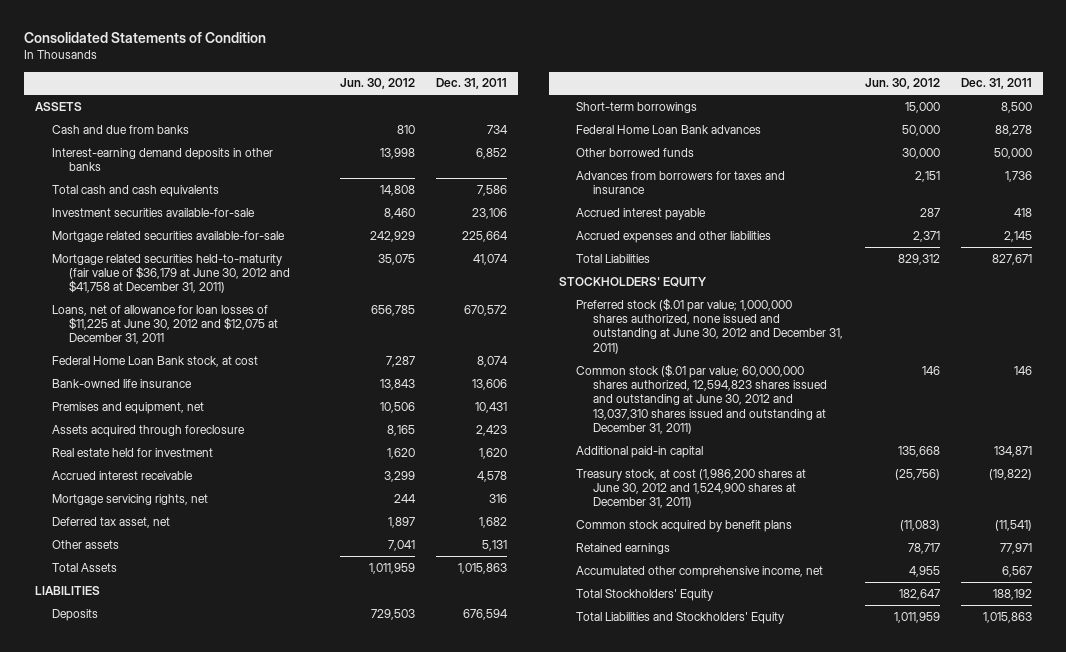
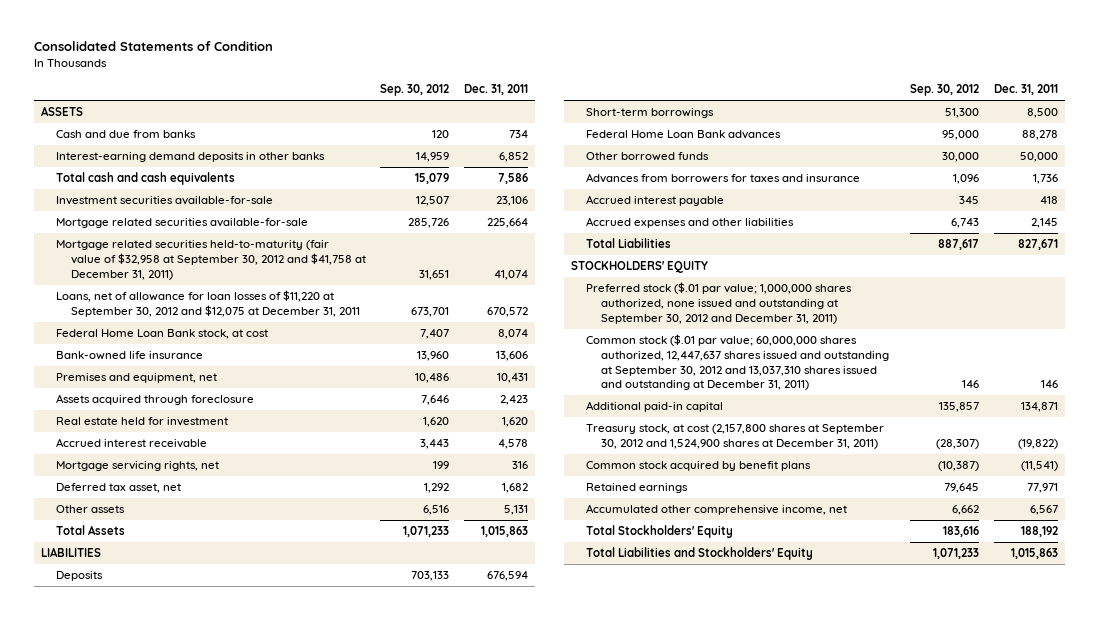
- | Jun. 30, 2012 | Dec. 31, 2011
+ | Sep. 30, 2012 | Dec. 31, 2011
- Mortgage related securities held-to-maturity (fair value of $36,179 at June 30, 2012 and $41,758 at December 31, 2011) | 35,075 | 41,074
- Loans, net of allowance for loan losses of $11,225 at June 30, 2012 and $12,075 at December 31, 2011 | 656,785 | 670,572
+ Mortgage related securities held-to-maturity (fair value of $32,958 at September 30, 2012 and $41,758 at December 31, 2011) | 31,651 | 41,074
+ Loans, net of allowance for loan losses of $11,220 at September 30, 2012 and $12,075 at December 31, 2011 | 673,701 | 670,572
- Preferred stock ($.01 par value; 1,000,000 shares authorized, none issued and outstanding at June 30, 2012 and December 31, 2011)
- Common stock ($.01 par value; 60,000,000 shares authorized, 12,594,823 shares issued and outstanding at June 30, 2012 and 13,037,310 shares issued and outstanding at December 31, 2011) | 146 | 146
+ Preferred stock ($.01 par value; 1,000,000 shares authorized, none issued and outstanding at September 30, 2012 and December 31, 2011)
+ Common stock ($.01 par value; 60,000,000 shares authorized, 12,447,637 shares issued and outstanding at September 30, 2012 and 13,037,310 shares issued and outstanding at December 31, 2011) | 146 | 146
- Treasury stock, at cost (1,986,200 shares at June 30, 2012 and 1,524,900 shares at December 31, 2011) | (25,756) | (19,822)
+ Treasury stock, at cost (2,157,800 shares at September 30, 2012 and 1,524,900 shares at December 31, 2011) | (28,307) | (19,822)

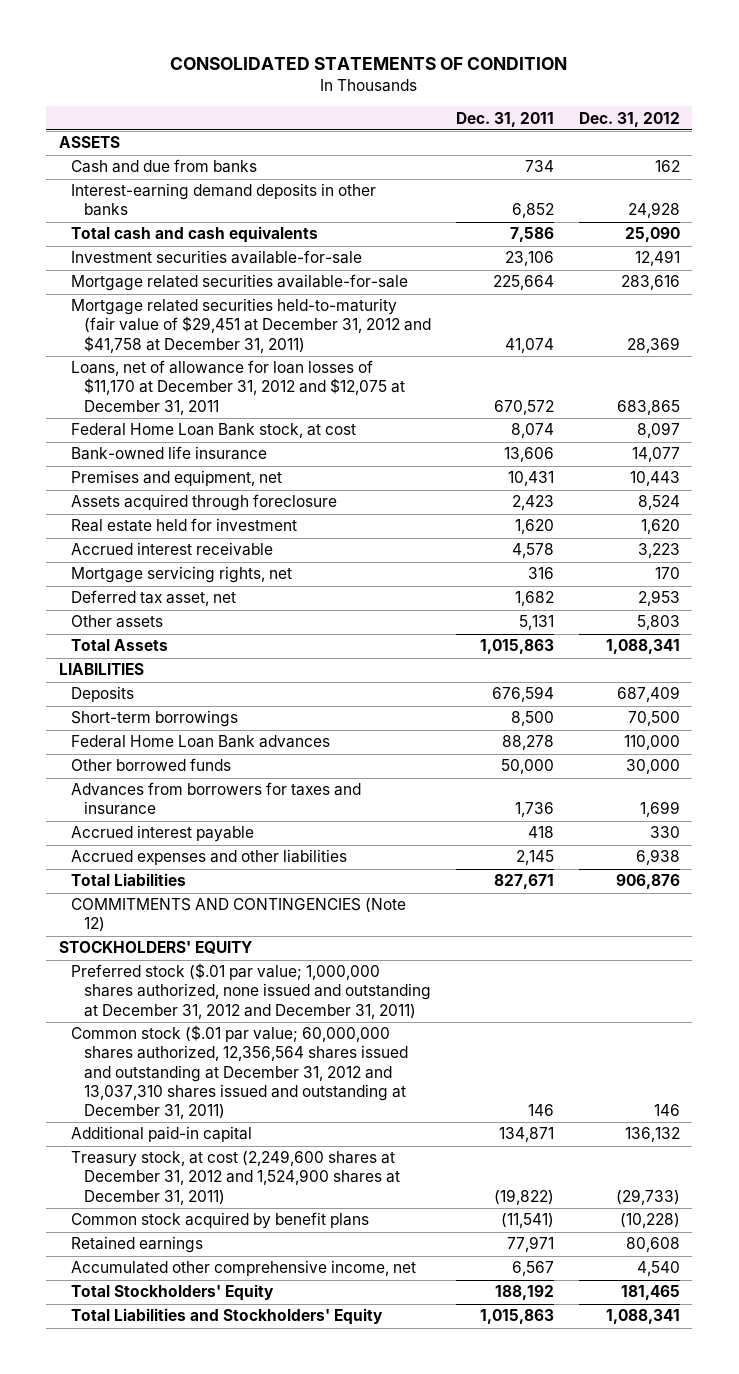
- Consolidated Statements of Condition
+ CONSOLIDATED STATEMENTS OF CONDITION
- | Sep. 30, 2012 | Dec. 31, 2011
+ | Dec. 31, 2011 | Dec. 31, 2012
- Mortgage related securities held-to-maturity (fair value of $32,958 at September 30, 2012 and $41,758 at December 31, 2011) | 31,651 | 41,074
- Loans, net of allowance for loan losses of $11,220 at September 30, 2012 and $12,075 at December 31, 2011 | 673,701 | 670,572
+ Mortgage related securities held-to-maturity (fair value of $29,451 at December 31, 2012 and $41,758 at December 31, 2011) | 41,074 | 28,369
+ Loans, net of allowance for loan losses of $11,170 at December 31, 2012 and $12,075 at December 31, 2011 | 670,572 | 683,865
+ COMMITMENTS AND CONTINGENCIES (Note 12)
- Preferred stock ($.01 par value; 1,000,000 shares authorized, none issued and outstanding at September 30, 2012 and December 31, 2011)
- Common stock ($.01 par value; 60,000,000 shares authorized, 12,447,637 shares issued and outstanding at September 30, 2012 and 13,037,310 shares issued and outstanding at December 31, 2011) | 146 | 146
+ Preferred stock ($.01 par value; 1,000,000 shares authorized, none issued and outstanding at December 31, 2012 and December 31, 2011)
+ Common stock ($.01 par value; 60,000,000 shares authorized, 12,356,564 shares issued and outstanding at December 31, 2012 and 13,037,310 shares issued and outstanding at December 31, 2011) | 146 | 146
- Treasury stock, at cost (2,157,800 shares at September 30, 2012 and 1,524,900 shares at December 31, 2011) | (28,307) | (19,822)
+ Treasury stock, at cost (2,249,600 shares at December 31, 2012 and 1,524,900 shares at December 31, 2011) | (19,822) | (29,733)

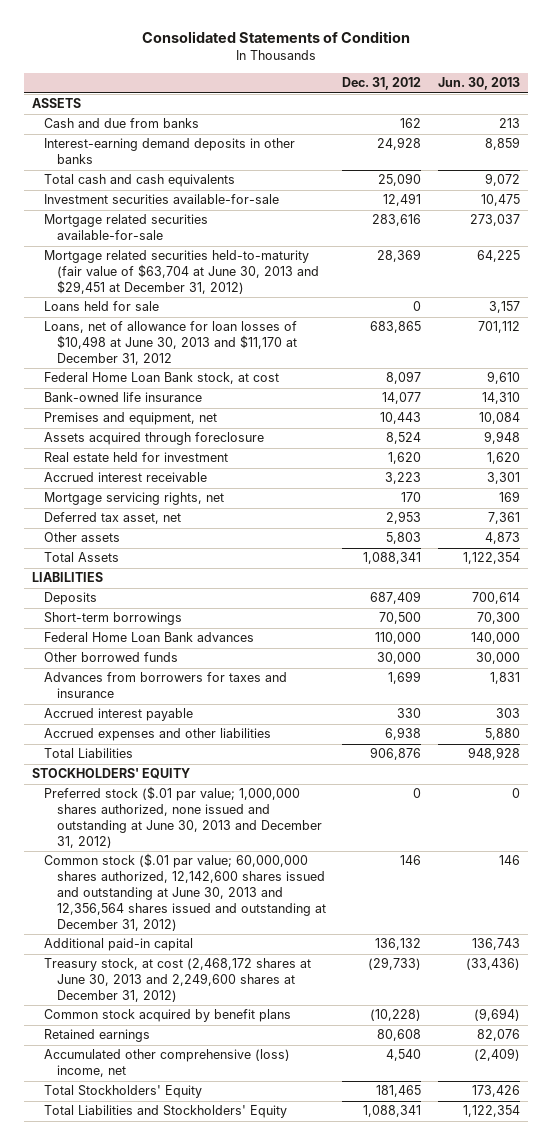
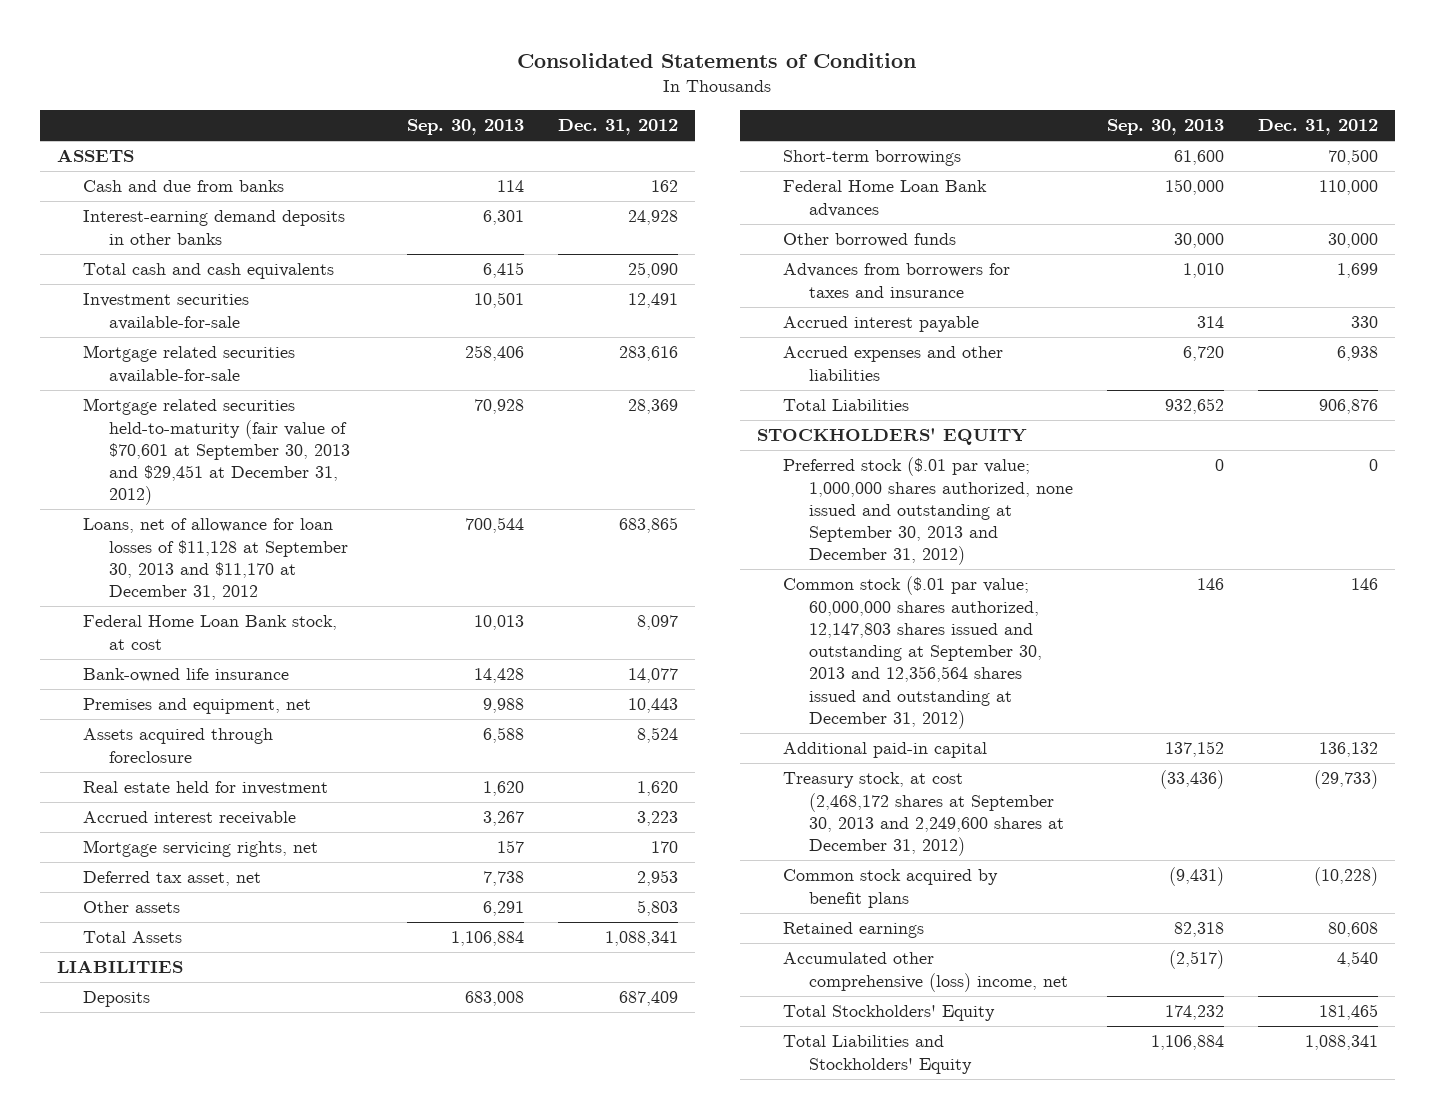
- | Dec. 31, 2012 | Jun. 30, 2013
+ | Sep. 30, 2013 | Dec. 31, 2012
- Mortgage related securities held-to-maturity (fair value of $63,704 at June 30, 2013 and $29,451 at December 31, 2012) | 28,369 | 64,225
- Loans held for sale | 0 | 3,157
- Loans, net of allowance for loan losses of $10,498 at June 30, 2013 and $11,170 at December 31, 2012 | 683,865 | 701,112
+ Mortgage related securities held-to-maturity (fair value of $70,601 at September 30, 2013 and $29,451 at December 31, 2012) | 70,928 | 28,369
+ Loans, net of allowance for loan losses of $11,128 at September 30, 2013 and $11,170 at December 31, 2012 | 700,544 | 683,865
- Preferred stock ($.01 par value; 1,000,000 shares authorized, none issued and outstanding at June 30, 2013 and December 31, 2012) | 0 | 0
- Common stock ($.01 par value; 60,000,000 shares authorized, 12,142,600 shares issued and outstanding at June 30, 2013 and 12,356,564 shares issued and outstanding at December 31, 2012) | 146 | 146
+ Preferred stock ($.01 par value; 1,000,000 shares authorized, none issued and outstanding at September 30, 2013 and December 31, 2012) | 0 | 0
+ Common stock ($.01 par value; 60,000,000 shares authorized, 12,147,803 shares issued and outstanding at September 30, 2013 and 12,356,564 shares issued and outstanding at December 31, 2012) | 146 | 146
- Treasury stock, at cost (2,468,172 shares at June 30, 2013 and 2,249,600 shares at December 31, 2012) | (29,733) | (33,436)
+ Treasury stock, at cost (2,468,172 shares at September 30, 2013 and 2,249,600 shares at December 31, 2012) | (33,436) | (29,733)

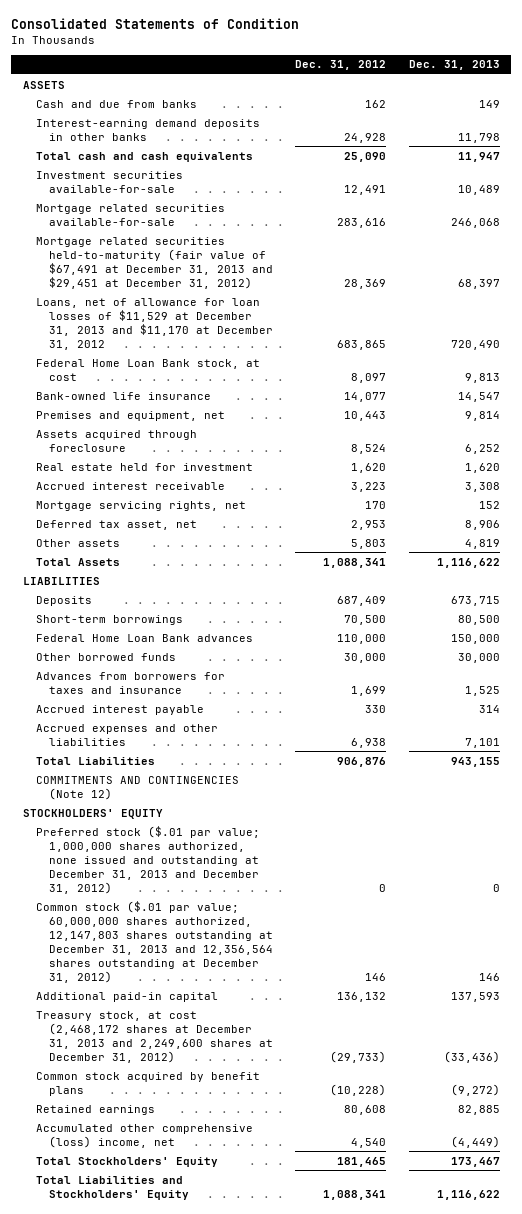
- | Sep. 30, 2013 | Dec. 31, 2012
+ | Dec. 31, 2012 | Dec. 31, 2013
- Mortgage related securities held-to-maturity (fair value of $70,601 at September 30, 2013 and $29,451 at December 31, 2012) | 70,928 | 28,369
- Loans, net of allowance for loan losses of $11,128 at September 30, 2013 and $11,170 at December 31, 2012 | 700,544 | 683,865
+ Mortgage related securities held-to-maturity (fair value of $67,491 at December 31, 2013 and $29,451 at December 31, 2012) | 28,369 | 68,397
+ Loans, net of allowance for loan losses of $11,529 at December 31, 2013 and $11,170 at December 31, 2012 | 683,865 | 720,490
+ COMMITMENTS AND CONTINGENCIES (Note 12)
- Preferred stock ($.01 par value; 1,000,000 shares authorized, none issued and outstanding at September 30, 2013 and December 31, 2012) | 0 | 0
- Common stock ($.01 par value; 60,000,000 shares authorized, 12,147,803 shares issued and outstanding at September 30, 2013 and 12,356,564 shares issued and outstanding at December 31, 2012) | 146 | 146
+ Preferred stock ($.01 par value; 1,000,000 shares authorized, none issued and outstanding at December 31, 2013 and December 31, 2012) | 0 | 0
+ Common stock ($.01 par value; 60,000,000 shares authorized, 12,147,803 shares outstanding at December 31, 2013 and 12,356,564 shares outstanding at December 31, 2012) | 146 | 146
- Treasury stock, at cost (2,468,172 shares at September 30, 2013 and 2,249,600 shares at December 31, 2012) | (33,436) | (29,733)
+ Treasury stock, at cost (2,468,172 shares at December 31, 2013 and 2,249,600 shares at December 31, 2012) | (29,733) | (33,436)

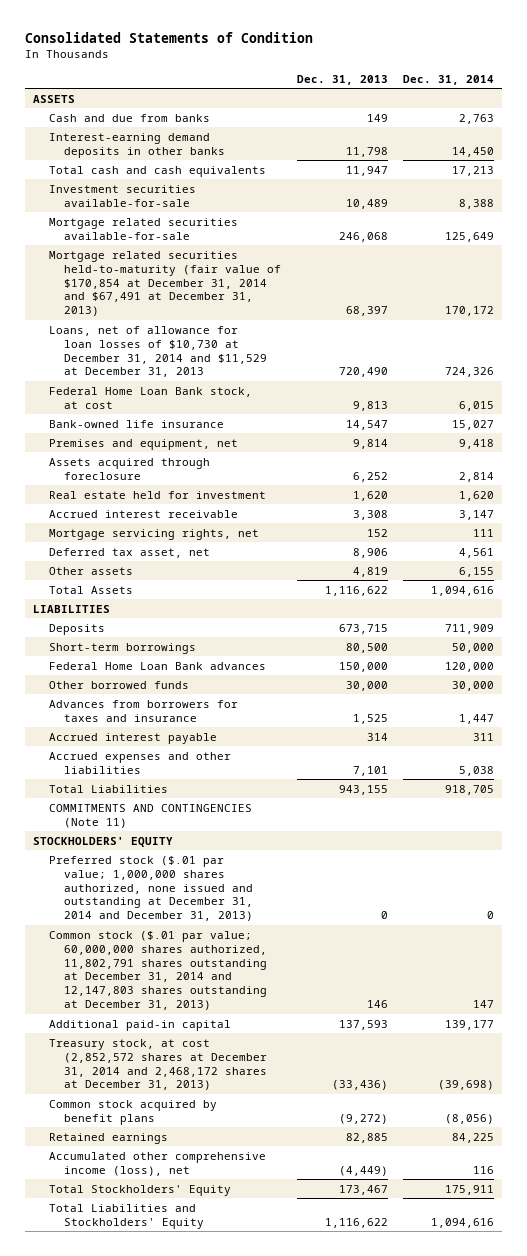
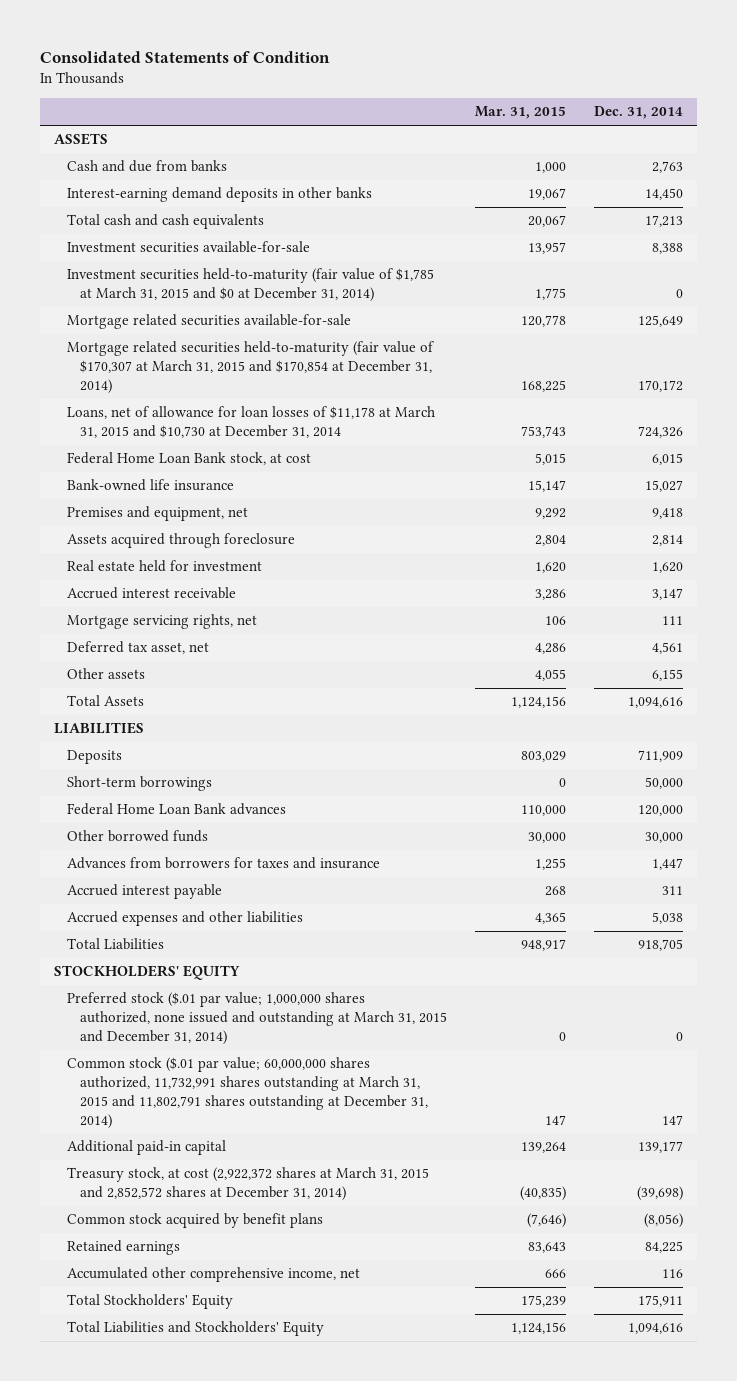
- | Dec. 31, 2013 | Dec. 31, 2014
+ | Mar. 31, 2015 | Dec. 31, 2014
+ Investment securities held-to-maturity (fair value of $1,785 at March 31, 2015 and $0 at December 31, 2014) | 1,775 | 0
- Mortgage related securities held-to-maturity (fair value of $170,854 at December 31, 2014 and $67,491 at December 31, 2013) | 68,397 | 170,172
- Loans, net of allowance for loan losses of $10,730 at December 31, 2014 and $11,529 at December 31, 2013 | 720,490 | 724,326
+ Mortgage related securities held-to-maturity (fair value of $170,307 at March 31, 2015 and $170,854 at December 31, 2014) | 168,225 | 170,172
+ Loans, net of allowance for loan losses of $11,178 at March 31, 2015 and $10,730 at December 31, 2014 | 753,743 | 724,326
- COMMITMENTS AND CONTINGENCIES (Note 11)
- Preferred stock ($.01 par value; 1,000,000 shares authorized, none issued and outstanding at December 31, 2014 and December 31, 2013) | 0 | 0
- Common stock ($.01 par value; 60,000,000 shares authorized, 11,802,791 shares outstanding at December 31, 2014 and 12,147,803 shares outstanding at December 31, 2013) | 146 | 147
+ Preferred stock ($.01 par value; 1,000,000 shares authorized, none issued and outstanding at March 31, 2015 and December 31, 2014) | 0 | 0
+ Common stock ($.01 par value; 60,000,000 shares authorized, 11,732,991 shares outstanding at March 31, 2015 and 11,802,791 shares outstanding at December 31, 2014) | 147 | 147
- Treasury stock, at cost (2,852,572 shares at December 31, 2014 and 2,468,172 shares at December 31, 2013) | (33,436) | (39,698)
+ Treasury stock, at cost (2,922,372 shares at March 31, 2015 and 2,852,572 shares at December 31, 2014) | (40,835) | (39,698)
- Accumulated other comprehensive income (loss), net | (4,449) | 116
+ Accumulated other comprehensive income, net | 666 | 116

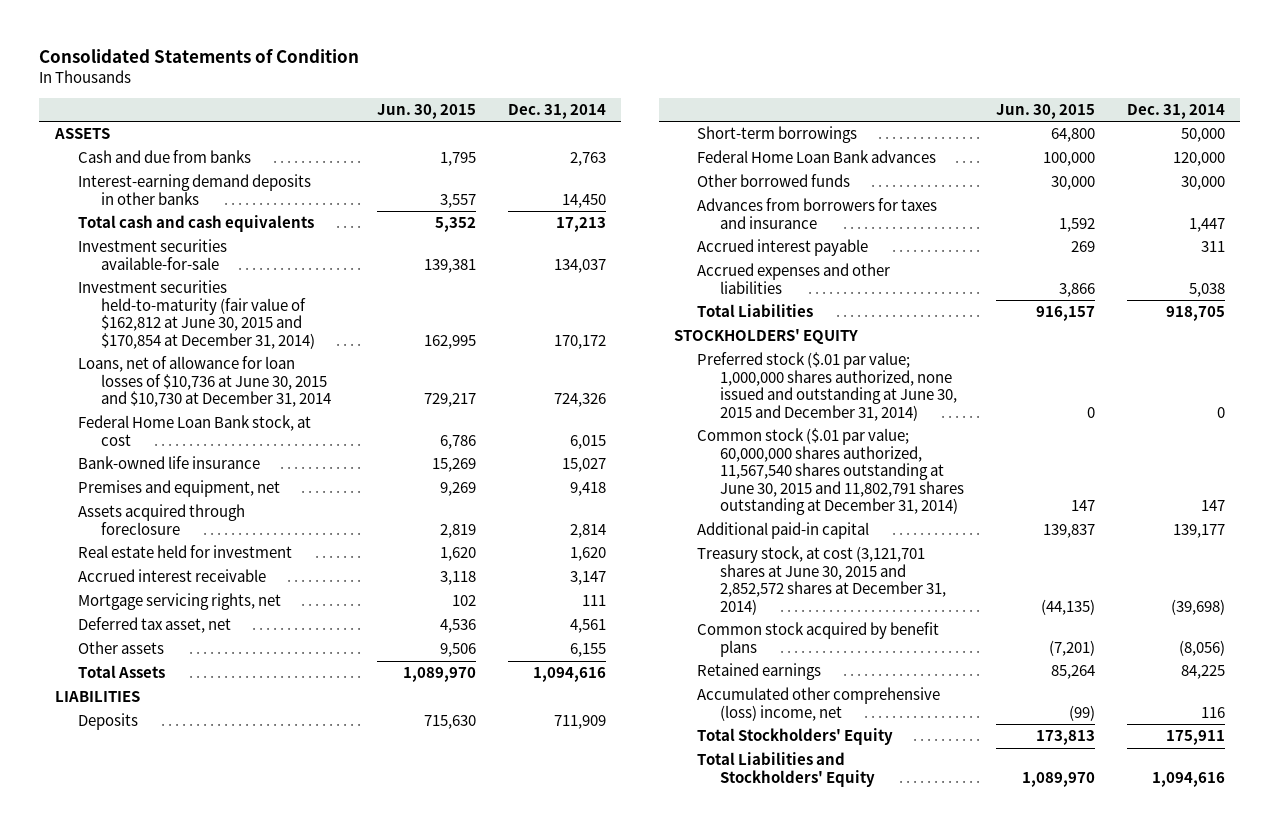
- | Mar. 31, 2015 | Dec. 31, 2014
+ | Jun. 30, 2015 | Dec. 31, 2014
- Investment securities available-for-sale | 13,957 | 8,388
- Investment securities held-to-maturity (fair value of $1,785 at March 31, 2015 and $0 at December 31, 2014) | 1,775 | 0
- Mortgage related securities available-for-sale | 120,778 | 125,649
- Mortgage related securities held-to-maturity (fair value of $170,307 at March 31, 2015 and $170,854 at December 31, 2014) | 168,225 | 170,172
- Loans, net of allowance for loan losses of $11,178 at March 31, 2015 and $10,730 at December 31, 2014 | 753,743 | 724,326
+ Investment securities available-for-sale | 139,381 | 134,037
+ Investment securities held-to-maturity (fair value of $162,812 at June 30, 2015 and $170,854 at December 31, 2014) | 162,995 | 170,172
+ Loans, net of allowance for loan losses of $10,736 at June 30, 2015 and $10,730 at December 31, 2014 | 729,217 | 724,326
- Preferred stock ($.01 par value; 1,000,000 shares authorized, none issued and outstanding at March 31, 2015 and December 31, 2014) | 0 | 0
- Common stock ($.01 par value; 60,000,000 shares authorized, 11,732,991 shares outstanding at March 31, 2015 and 11,802,791 shares outstanding at December 31, 2014) | 147 | 147
+ Preferred stock ($.01 par value; 1,000,000 shares authorized, none issued and outstanding at June 30, 2015 and December 31, 2014) | 0 | 0
+ Common stock ($.01 par value; 60,000,000 shares authorized, 11,567,540 shares outstanding at June 30, 2015 and 11,802,791 shares outstanding at December 31, 2014) | 147 | 147
- Treasury stock, at cost (2,922,372 shares at March 31, 2015 and 2,852,572 shares at December 31, 2014) | (40,835) | (39,698)
+ Treasury stock, at cost (3,121,701 shares at June 30, 2015 and 2,852,572 shares at December 31, 2014) | (44,135) | (39,698)
- Accumulated other comprehensive income, net | 666 | 116
+ Accumulated other comprehensive (loss) income, net | (99) | 116

